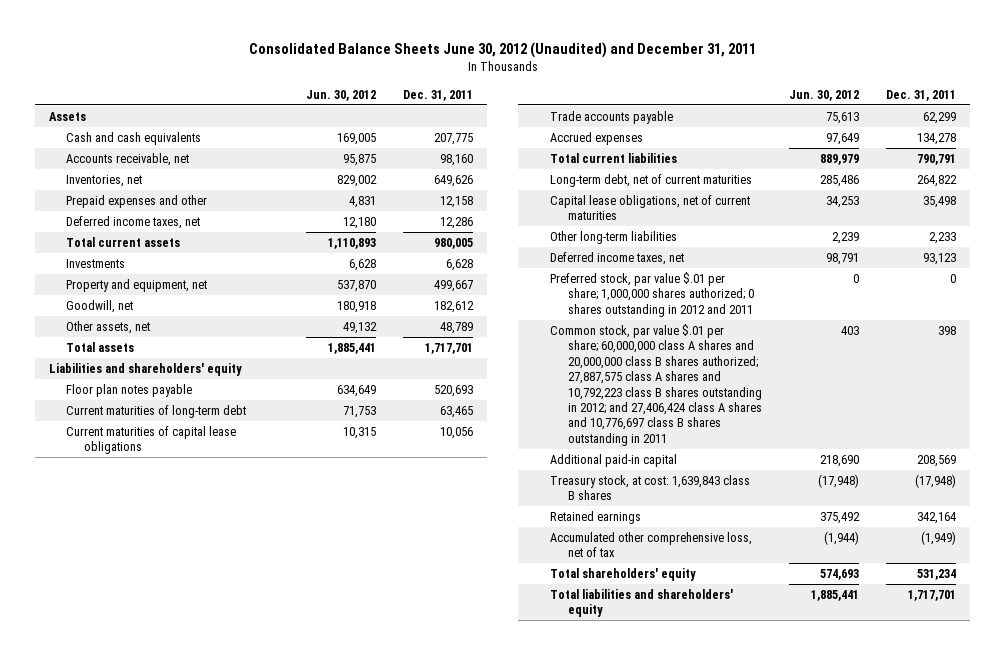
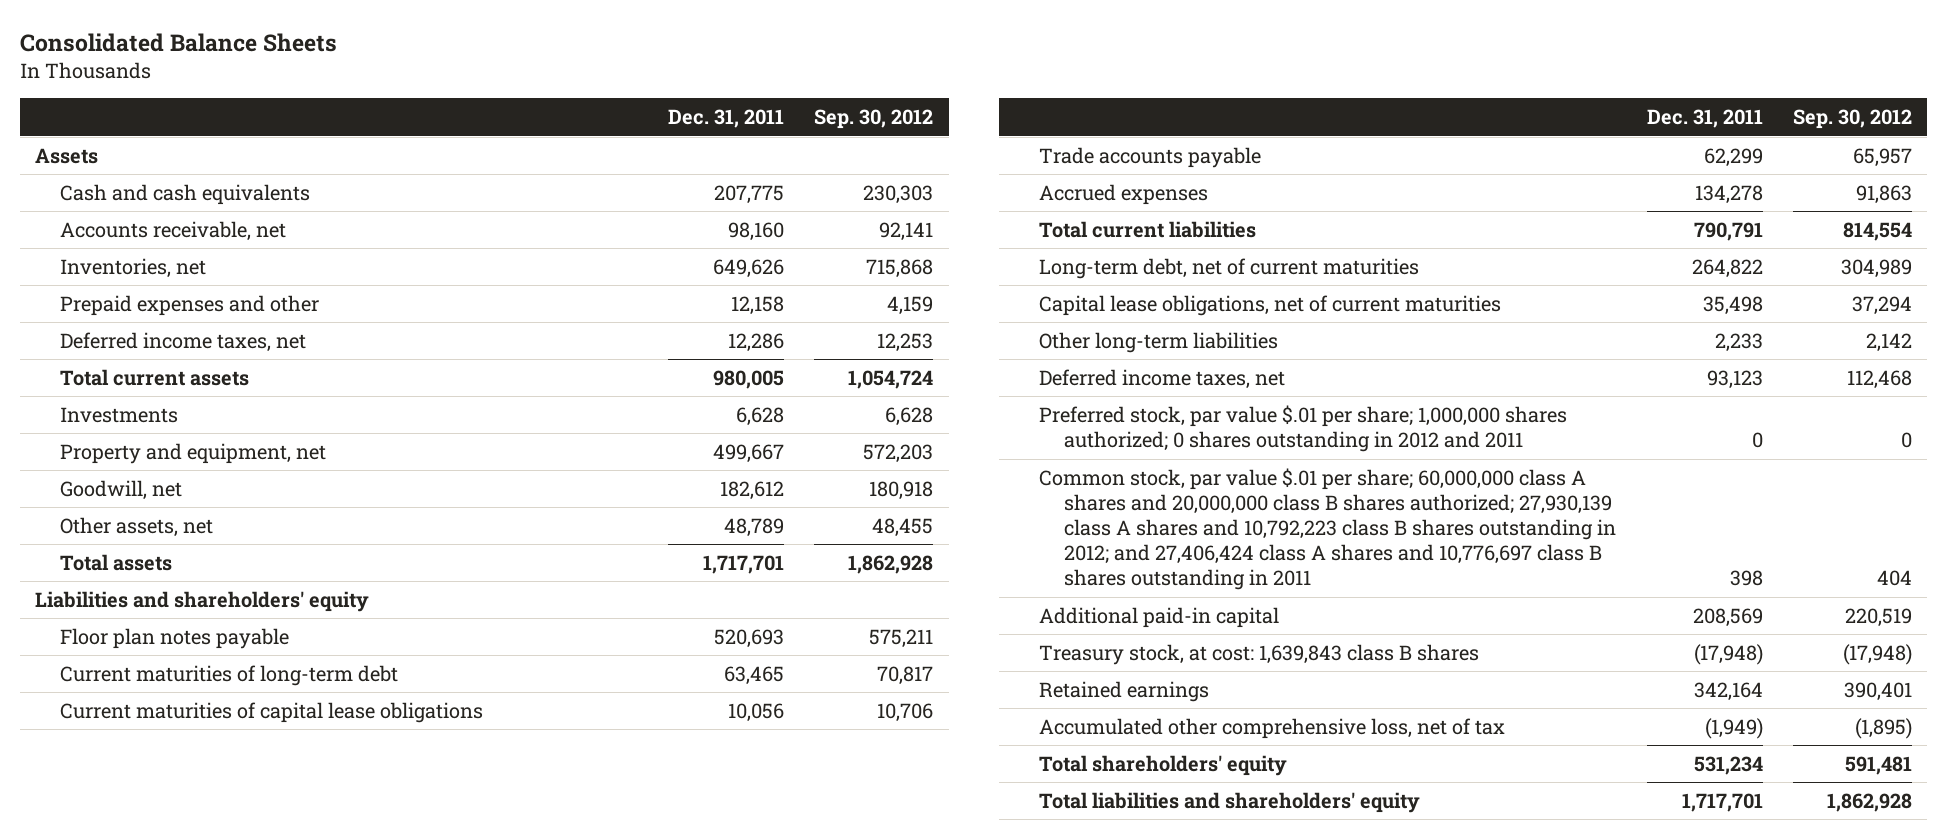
- Consolidated Balance Sheets June 30, 2012 (Unaudited) and December 31, 2011
+ Consolidated Balance Sheets
- | Jun. 30, 2012 | Dec. 31, 2011
+ | Dec. 31, 2011 | Sep. 30, 2012
- Common stock, par value $.01 per share; 60,000,000 class A shares and 20,000,000 class B shares authorized; 27,887,575 class A shares and 10,792,223 class B shares outstanding in 2012; and 27,406,424 class A shares and 10,776,697 class B shares outstanding in 2011 | 403 | 398
+ Common stock, par value $.01 per share; 60,000,000 class A shares and 20,000,000 class B shares authorized; 27,930,139 class A shares and 10,792,223 class B shares outstanding in 2012; and 27,406,424 class A shares and 10,776,697 class B shares outstanding in 2011 | 398 | 404

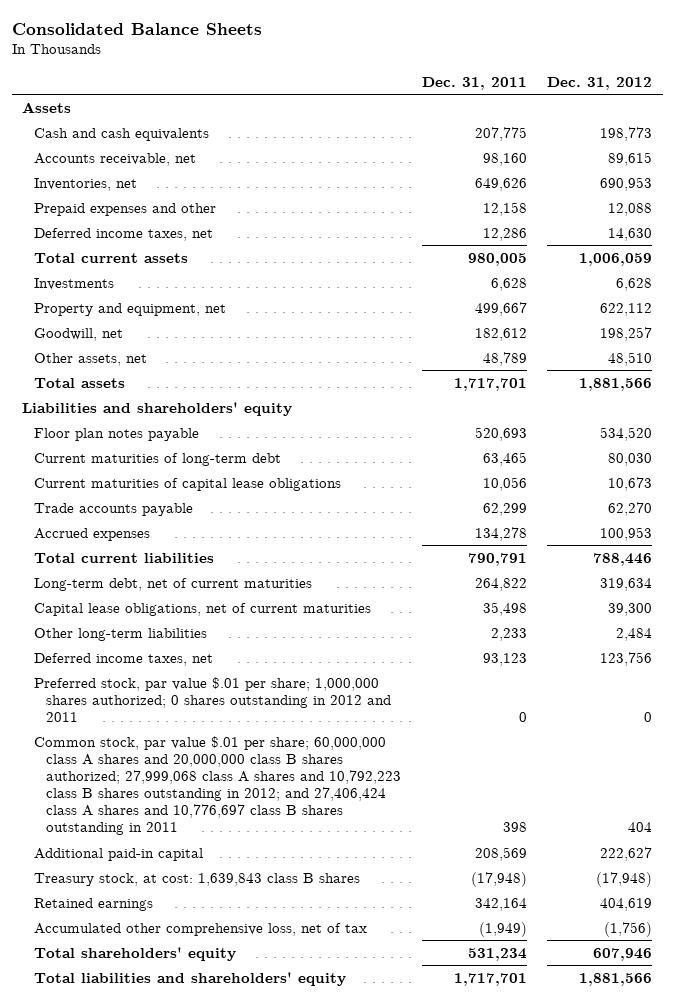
- | Dec. 31, 2011 | Sep. 30, 2012
+ | Dec. 31, 2011 | Dec. 31, 2012
- Common stock, par value $.01 per share; 60,000,000 class A shares and 20,000,000 class B shares authorized; 27,930,139 class A shares and 10,792,223 class B shares outstanding in 2012; and 27,406,424 class A shares and 10,776,697 class B shares outstanding in 2011 | 398 | 404
+ Common stock, par value $.01 per share; 60,000,000 class A shares and 20,000,000 class B shares authorized; 27,999,068 class A shares and 10,792,223 class B shares outstanding in 2012; and 27,406,424 class A shares and 10,776,697 class B shares outstanding in 2011 | 398 | 404

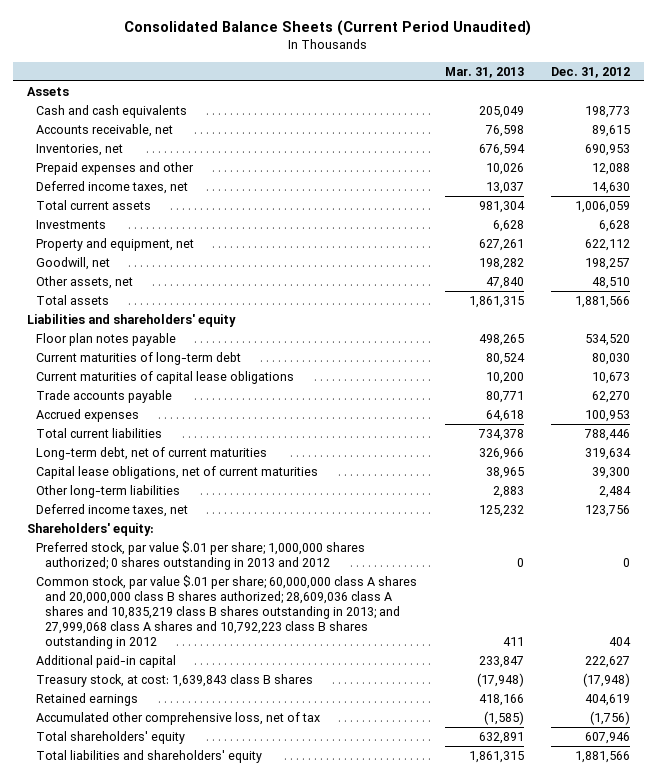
- Consolidated Balance Sheets
+ Consolidated Balance Sheets (Current Period Unaudited)
- | Dec. 31, 2011 | Dec. 31, 2012
+ | Mar. 31, 2013 | Dec. 31, 2012
- Preferred stock, par value $.01 per share; 1,000,000 shares authorized; 0 shares outstanding in 2012 and 2011 | 0 | 0
- Common stock, par value $.01 per share; 60,000,000 class A shares and 20,000,000 class B shares authorized; 27,999,068 class A shares and 10,792,223 class B shares outstanding in 2012; and 27,406,424 class A shares and 10,776,697 class B shares outstanding in 2011 | 398 | 404
+ Shareholders' equity:
+ Preferred stock, par value $.01 per share; 1,000,000 shares authorized; 0 shares outstanding in 2013 and 2012 | 0 | 0
+ Common stock, par value $.01 per share; 60,000,000 class A shares and 20,000,000 class B shares authorized; 28,609,036 class A shares and 10,835,219 class B shares outstanding in 2013; and 27,999,068 class A shares and 10,792,223 class B shares outstanding in 2012 | 411 | 404

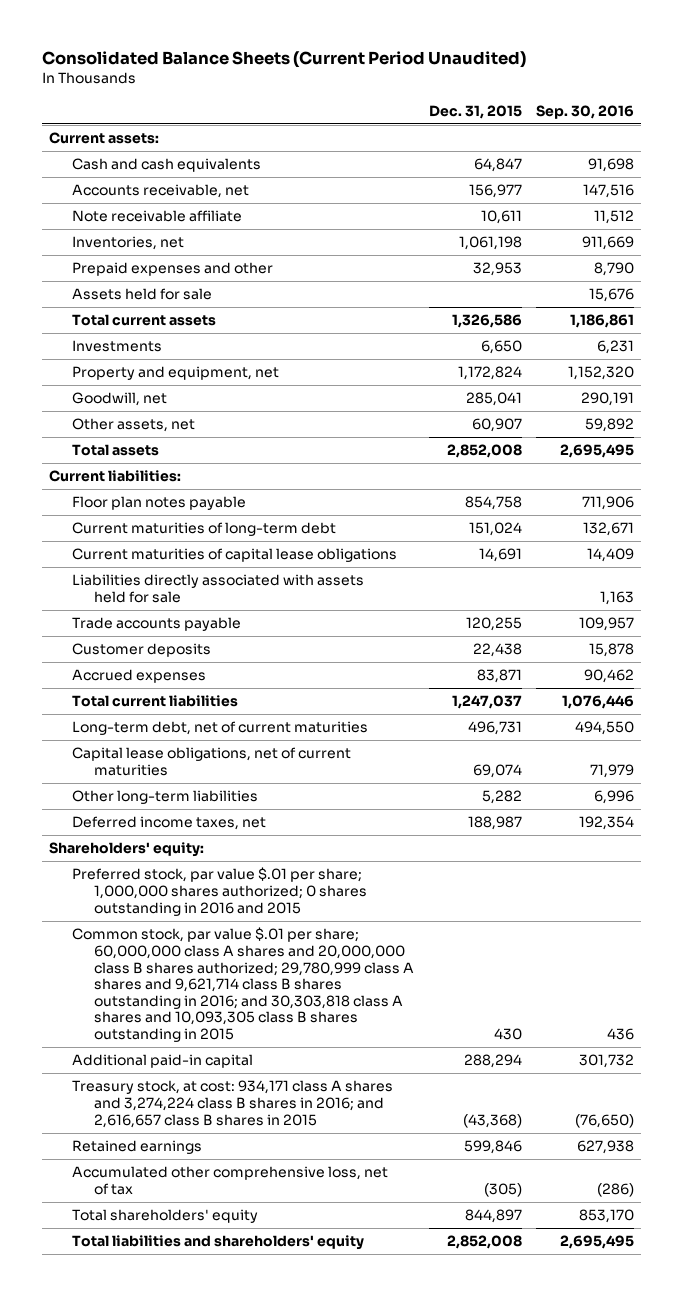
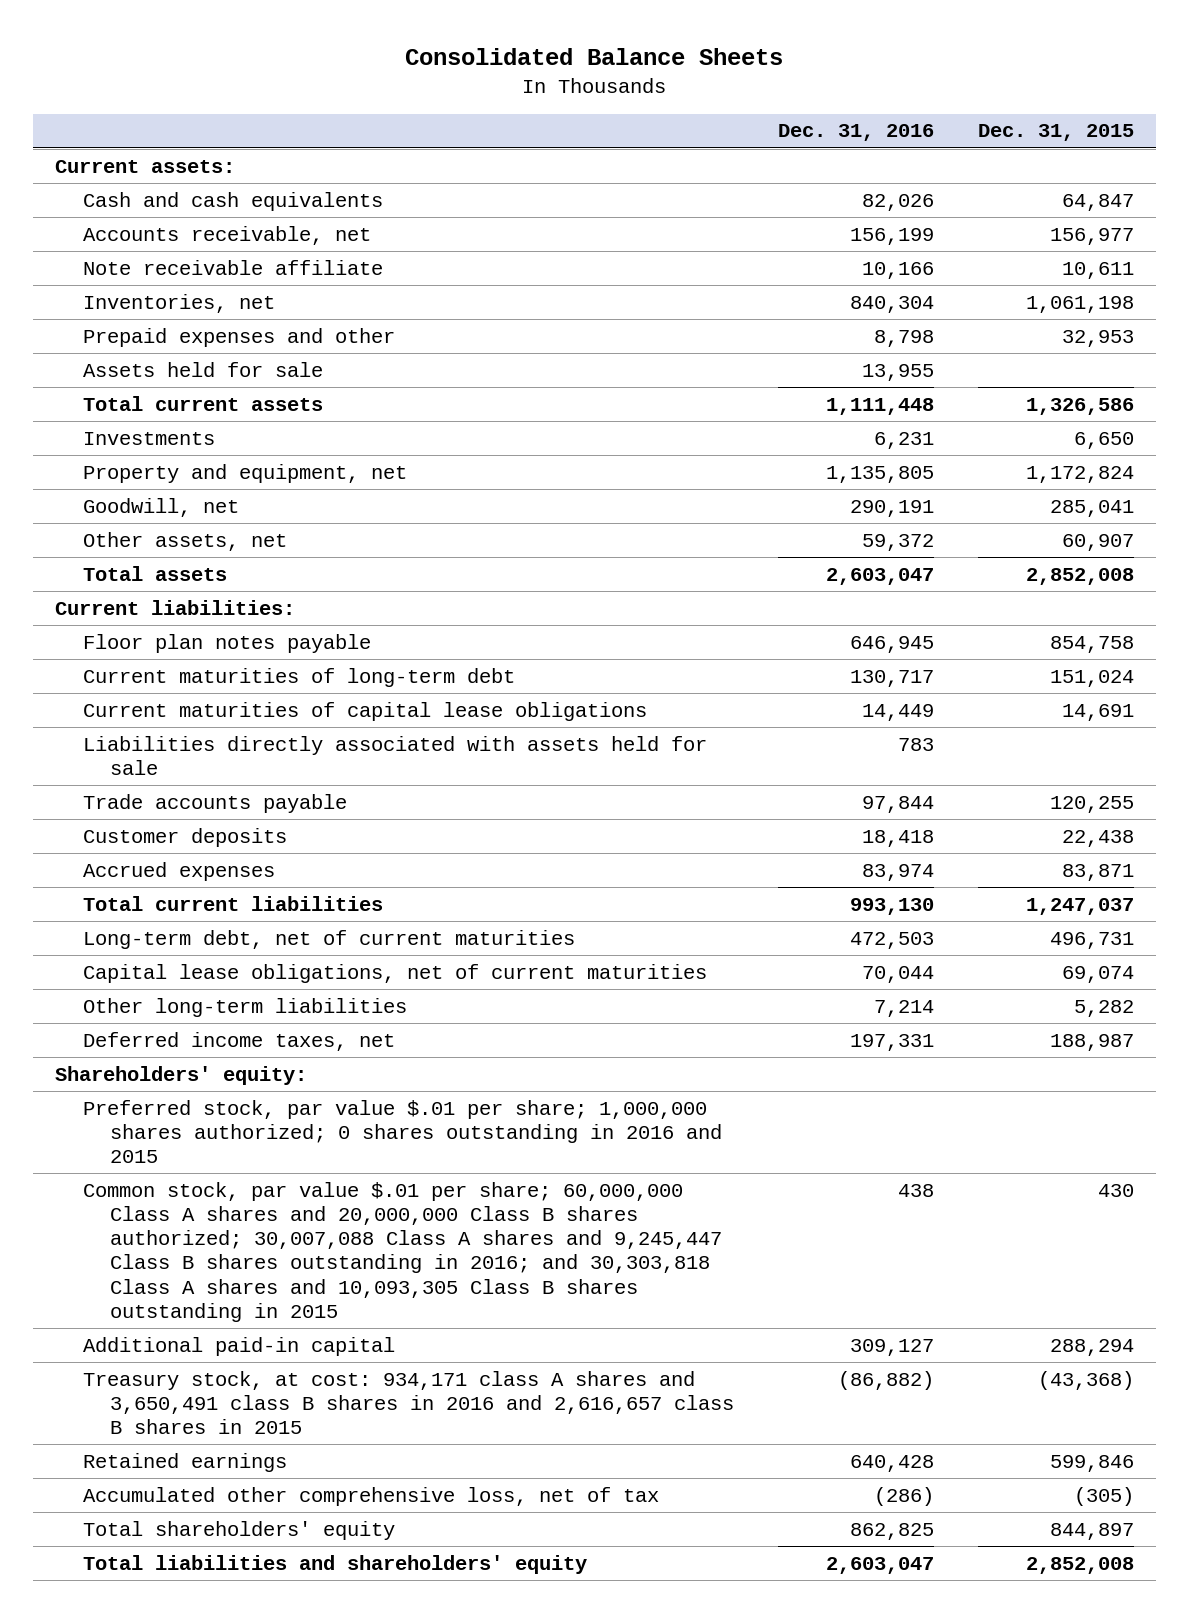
- Consolidated Balance Sheets (Current Period Unaudited)
+ Consolidated Balance Sheets
- | Dec. 31, 2015 | Sep. 30, 2016
+ | Dec. 31, 2016 | Dec. 31, 2015
- Common stock, par value $.01 per share; 60,000,000 class A shares and 20,000,000 class B shares authorized; 29,780,999 class A shares and 9,621,714 class B shares outstanding in 2016; and 30,303,818 class A shares and 10,093,305 class B shares outstanding in 2015 | 430 | 436
+ Common stock, par value $.01 per share; 60,000,000 Class A shares and 20,000,000 Class B shares authorized; 30,007,088 Class A shares and 9,245,447 Class B shares outstanding in 2016; and 30,303,818 Class A shares and 10,093,305 Class B shares outstanding in 2015 | 438 | 430
- Treasury stock, at cost: 934,171 class A shares and 3,274,224 class B shares in 2016; and 2,616,657 class B shares in 2015 | (43,368) | (76,650)
+ Treasury stock, at cost: 934,171 class A shares and 3,650,491 class B shares in 2016 and 2,616,657 class B shares in 2015 | (86,882) | (43,368)

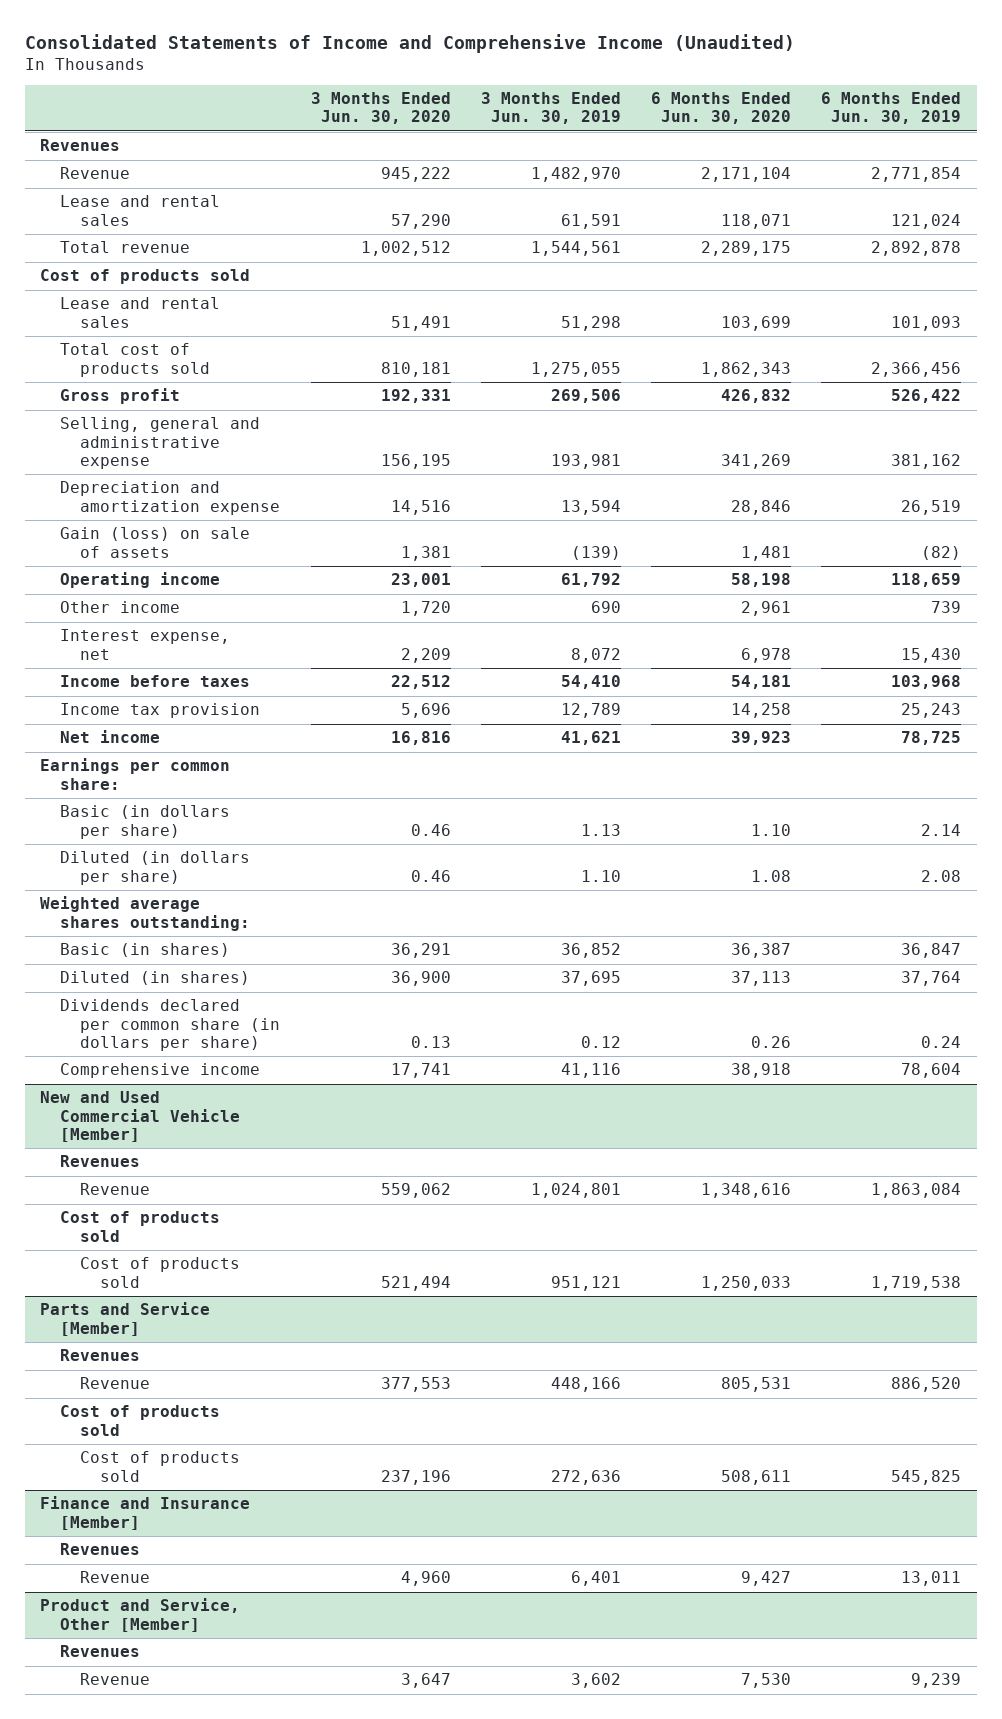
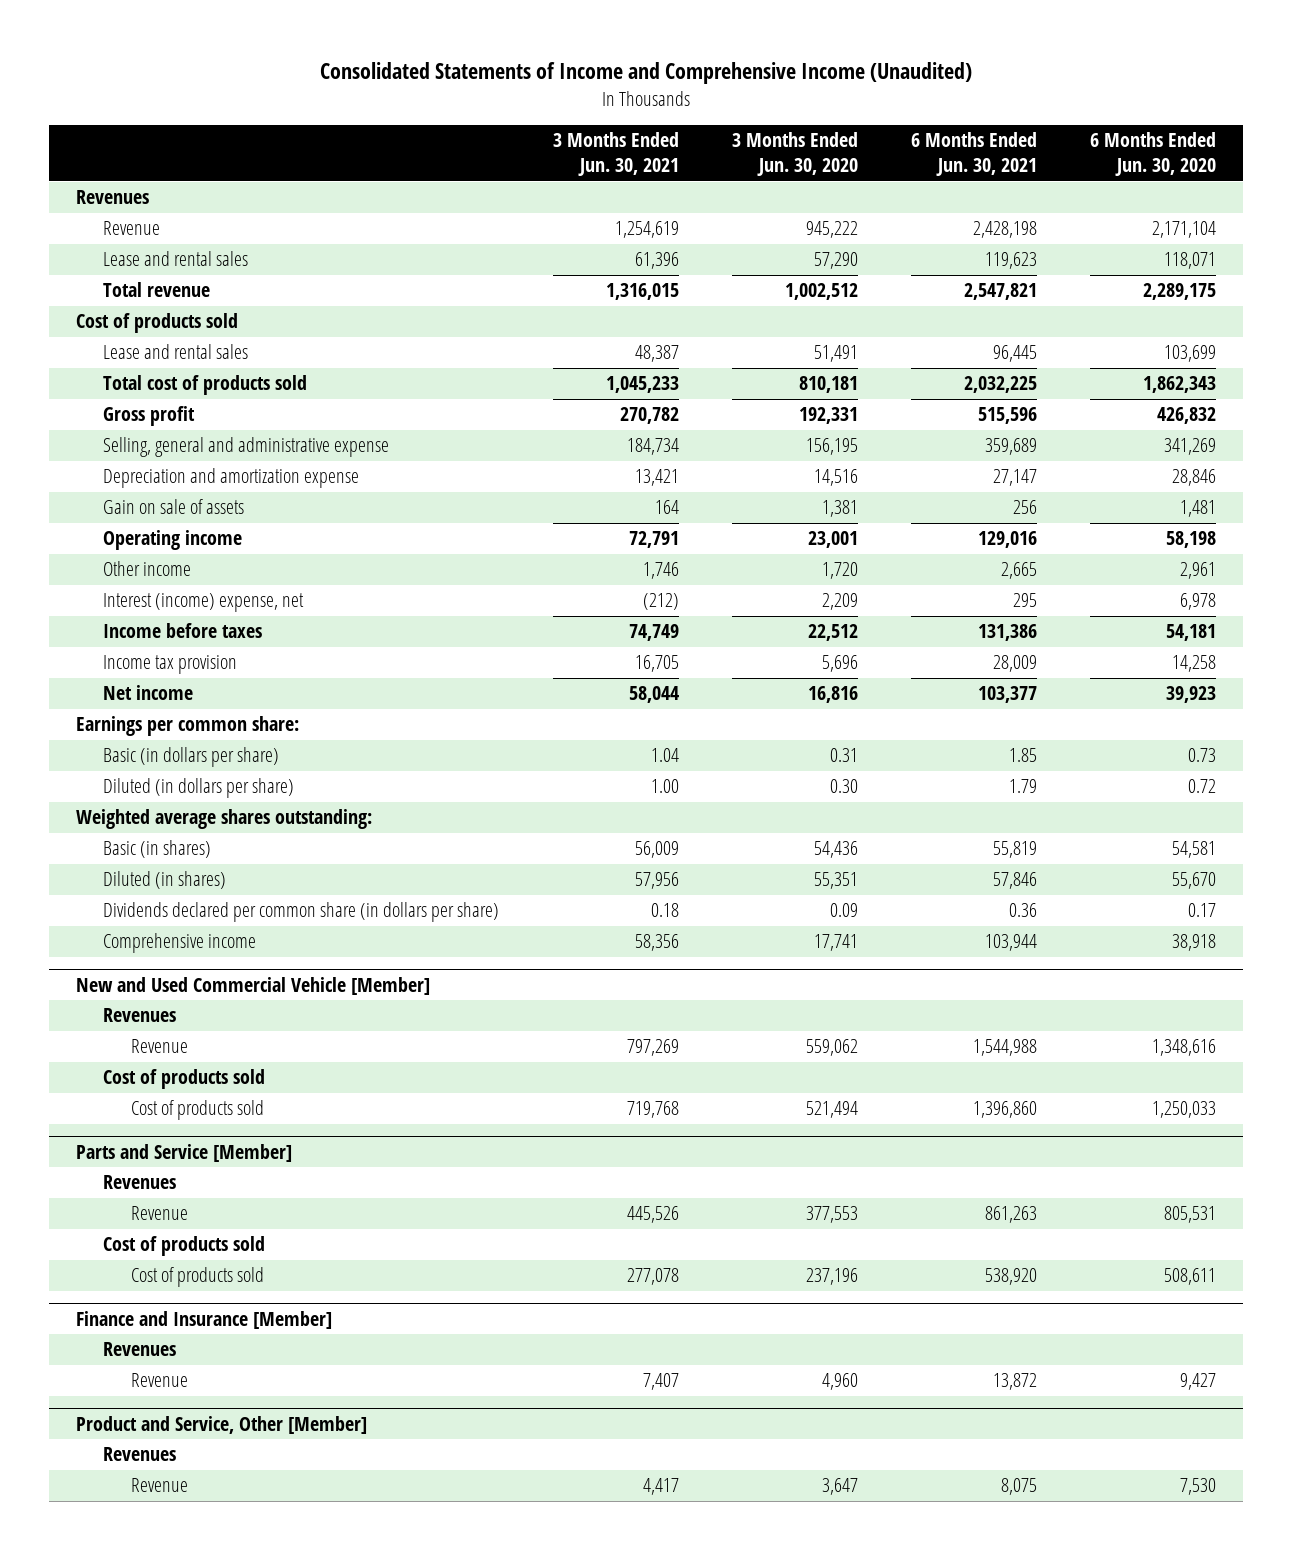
- | 3 Months Ended Jun. 30, 2020 | 3 Months Ended Jun. 30, 2019 | 6 Months Ended Jun. 30, 2020 | 6 Months Ended Jun. 30, 2019
+ | 3 Months Ended Jun. 30, 2021 | 3 Months Ended Jun. 30, 2020 | 6 Months Ended Jun. 30, 2021 | 6 Months Ended Jun. 30, 2020
- Gain (loss) on sale of assets | 1,381 | (139) | 1,481 | (82)
+ Gain on sale of assets | 164 | 1,381 | 256 | 1,481
- Interest expense, net | 2,209 | 8,072 | 6,978 | 15,430
+ Interest (income) expense, net | (212) | 2,209 | 295 | 6,978
- Basic (in dollars per share) | 0.46 | 1.13 | 1.10 | 2.14
- Diluted (in dollars per share) | 0.46 | 1.10 | 1.08 | 2.08
+ Basic (in dollars per share) | 1.04 | 0.31 | 1.85 | 0.73
+ Diluted (in dollars per share) | 1.00 | 0.30 | 1.79 | 0.72
- Basic (in shares) | 36,291 | 36,852 | 36,387 | 36,847
- Diluted (in shares) | 36,900 | 37,695 | 37,113 | 37,764
- Dividends declared per common share (in dollars per share) | 0.13 | 0.12 | 0.26 | 0.24
+ Basic (in shares) | 56,009 | 54,436 | 55,819 | 54,581
+ Diluted (in shares) | 57,956 | 55,351 | 57,846 | 55,670
+ Dividends declared per common share (in dollars per share) | 0.18 | 0.09 | 0.36 | 0.17

